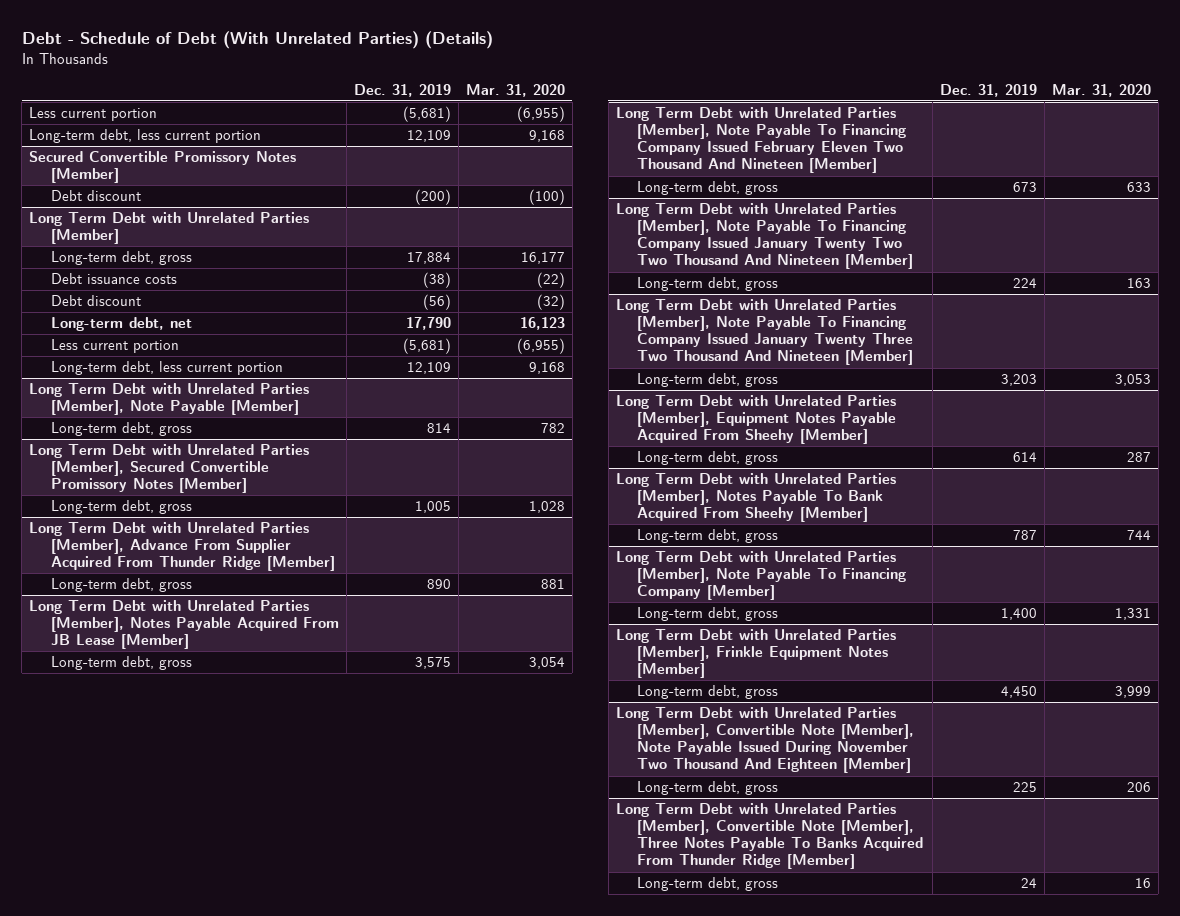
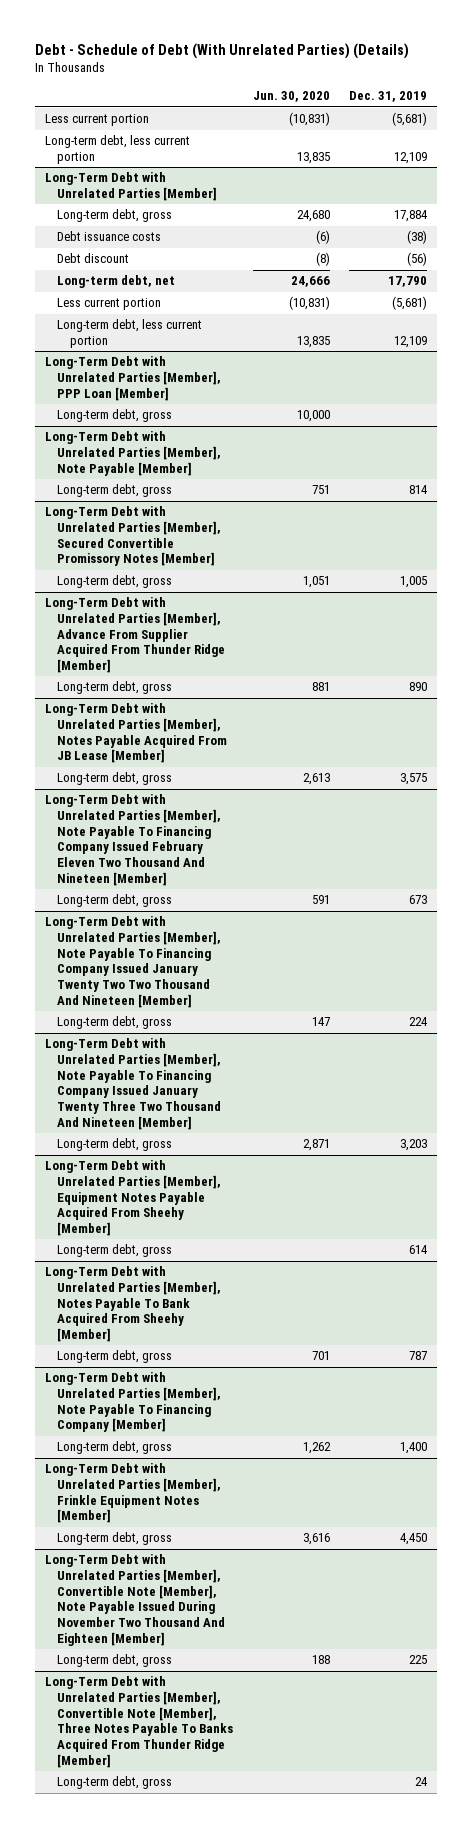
- | Dec. 31, 2019 | Mar. 31, 2020
+ | Jun. 30, 2020 | Dec. 31, 2019
- Secured Convertible Promissory Notes [Member]
- Debt discount | (200) | (100)
- Long Term Debt with Unrelated Parties [Member]
+ Long-Term Debt with Unrelated Parties [Member]
- Long Term Debt with Unrelated Parties [Member], Note Payable [Member]
+ Long-Term Debt with Unrelated Parties [Member], PPP Loan [Member]
+ Long-term debt, gross | 10,000 |
+ Long-Term Debt with Unrelated Parties [Member], Note Payable [Member]
- Long Term Debt with Unrelated Parties [Member], Secured Convertible Promissory Notes [Member]
+ Long-Term Debt with Unrelated Parties [Member], Secured Convertible Promissory Notes [Member]
- Long Term Debt with Unrelated Parties [Member], Advance From Supplier Acquired From Thunder Ridge [Member]
+ Long-Term Debt with Unrelated Parties [Member], Advance From Supplier Acquired From Thunder Ridge [Member]
- Long Term Debt with Unrelated Parties [Member], Notes Payable Acquired From JB Lease [Member]
+ Long-Term Debt with Unrelated Parties [Member], Notes Payable Acquired From JB Lease [Member]
- Long Term Debt with Unrelated Parties [Member], Note Payable To Financing Company Issued February Eleven Two Thousand And Nineteen [Member]
+ Long-Term Debt with Unrelated Parties [Member], Note Payable To Financing Company Issued February Eleven Two Thousand And Nineteen [Member]
- Long Term Debt with Unrelated Parties [Member], Note Payable To Financing Company Issued January Twenty Two Two Thousand And Nineteen [Member]
+ Long-Term Debt with Unrelated Parties [Member], Note Payable To Financing Company Issued January Twenty Two Two Thousand And Nineteen [Member]
- Long Term Debt with Unrelated Parties [Member], Note Payable To Financing Company Issued January Twenty Three Two Thousand And Nineteen [Member]
+ Long-Term Debt with Unrelated Parties [Member], Note Payable To Financing Company Issued January Twenty Three Two Thousand And Nineteen [Member]
- Long Term Debt with Unrelated Parties [Member], Equipment Notes Payable Acquired From Sheehy [Member]
+ Long-Term Debt with Unrelated Parties [Member], Equipment Notes Payable Acquired From Sheehy [Member]
- Long Term Debt with Unrelated Parties [Member], Notes Payable To Bank Acquired From Sheehy [Member]
+ Long-Term Debt with Unrelated Parties [Member], Notes Payable To Bank Acquired From Sheehy [Member]
- Long Term Debt with Unrelated Parties [Member], Note Payable To Financing Company [Member]
+ Long-Term Debt with Unrelated Parties [Member], Note Payable To Financing Company [Member]
- Long Term Debt with Unrelated Parties [Member], Frinkle Equipment Notes [Member]
+ Long-Term Debt with Unrelated Parties [Member], Frinkle Equipment Notes [Member]
- Long Term Debt with Unrelated Parties [Member], Convertible Note [Member], Note Payable Issued During November Two Thousand And Eighteen [Member]
+ Long-Term Debt with Unrelated Parties [Member], Convertible Note [Member], Note Payable Issued During November Two Thousand And Eighteen [Member]
- Long Term Debt with Unrelated Parties [Member], Convertible Note [Member], Three Notes Payable To Banks Acquired From Thunder Ridge [Member]
+ Long-Term Debt with Unrelated Parties [Member], Convertible Note [Member], Three Notes Payable To Banks Acquired From Thunder Ridge [Member]

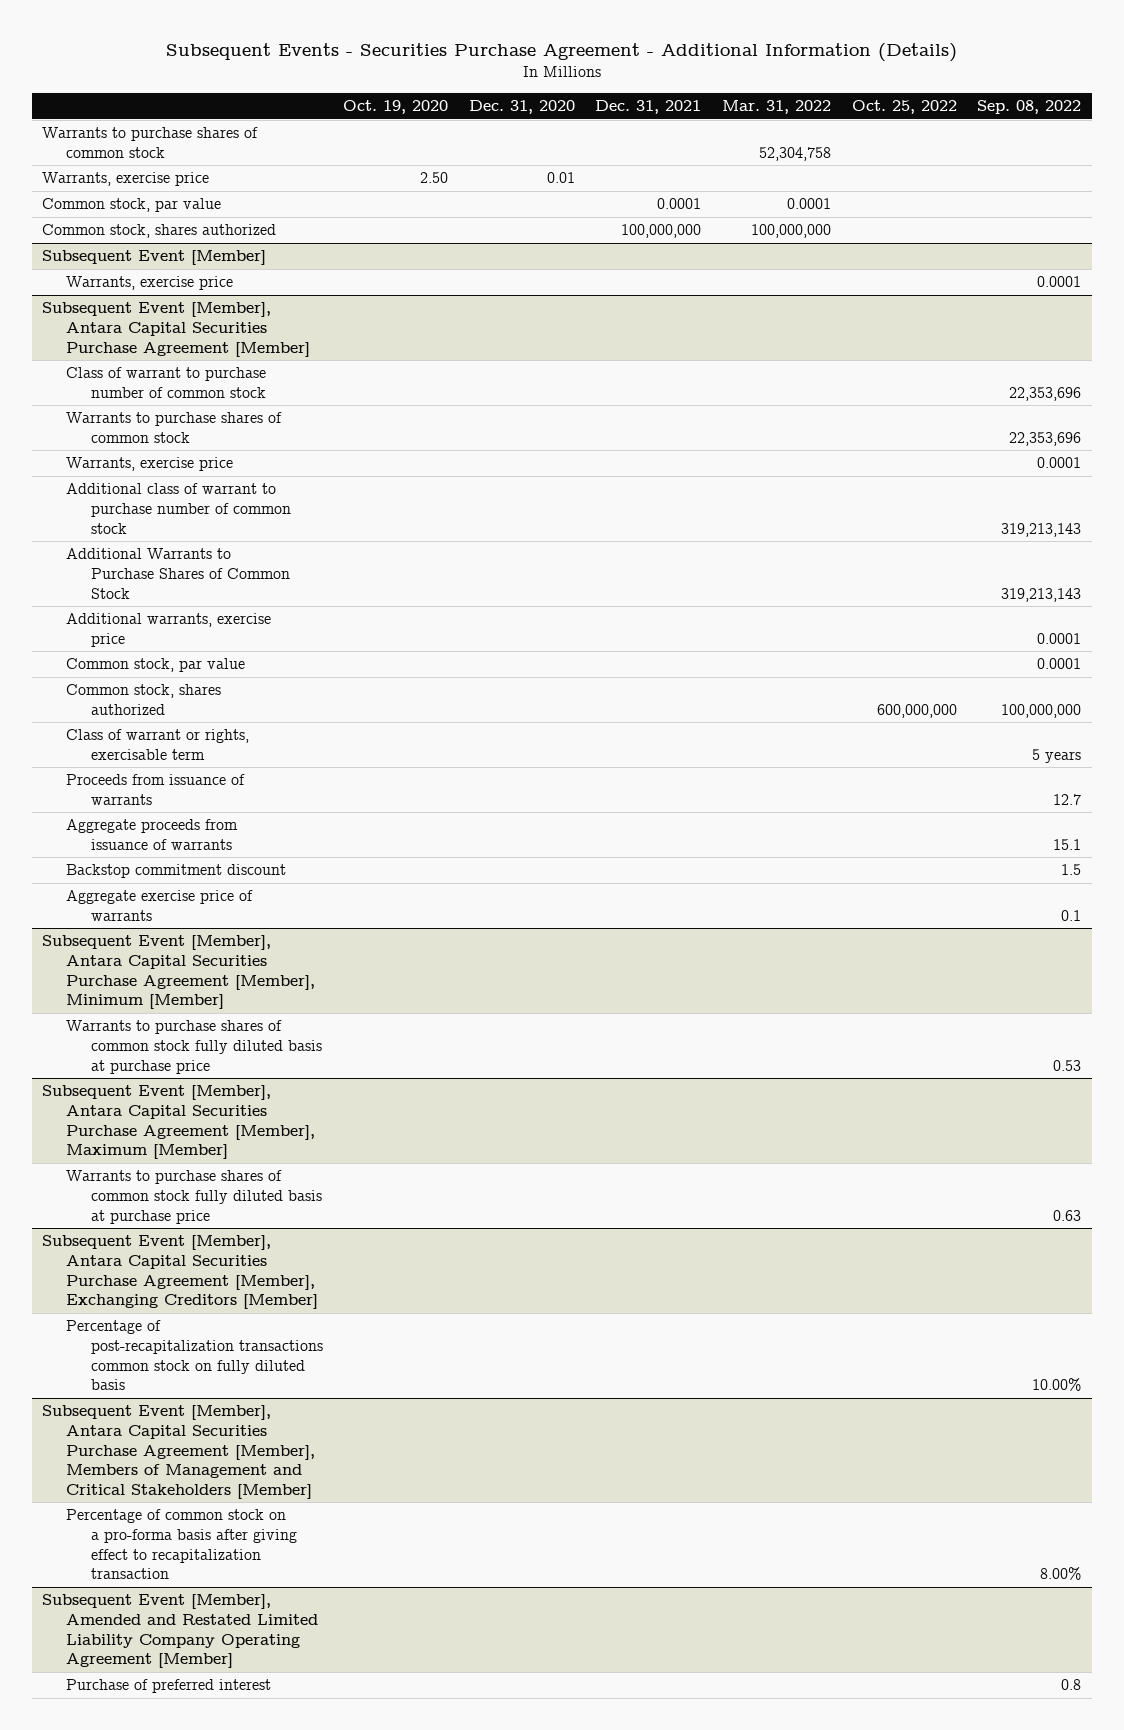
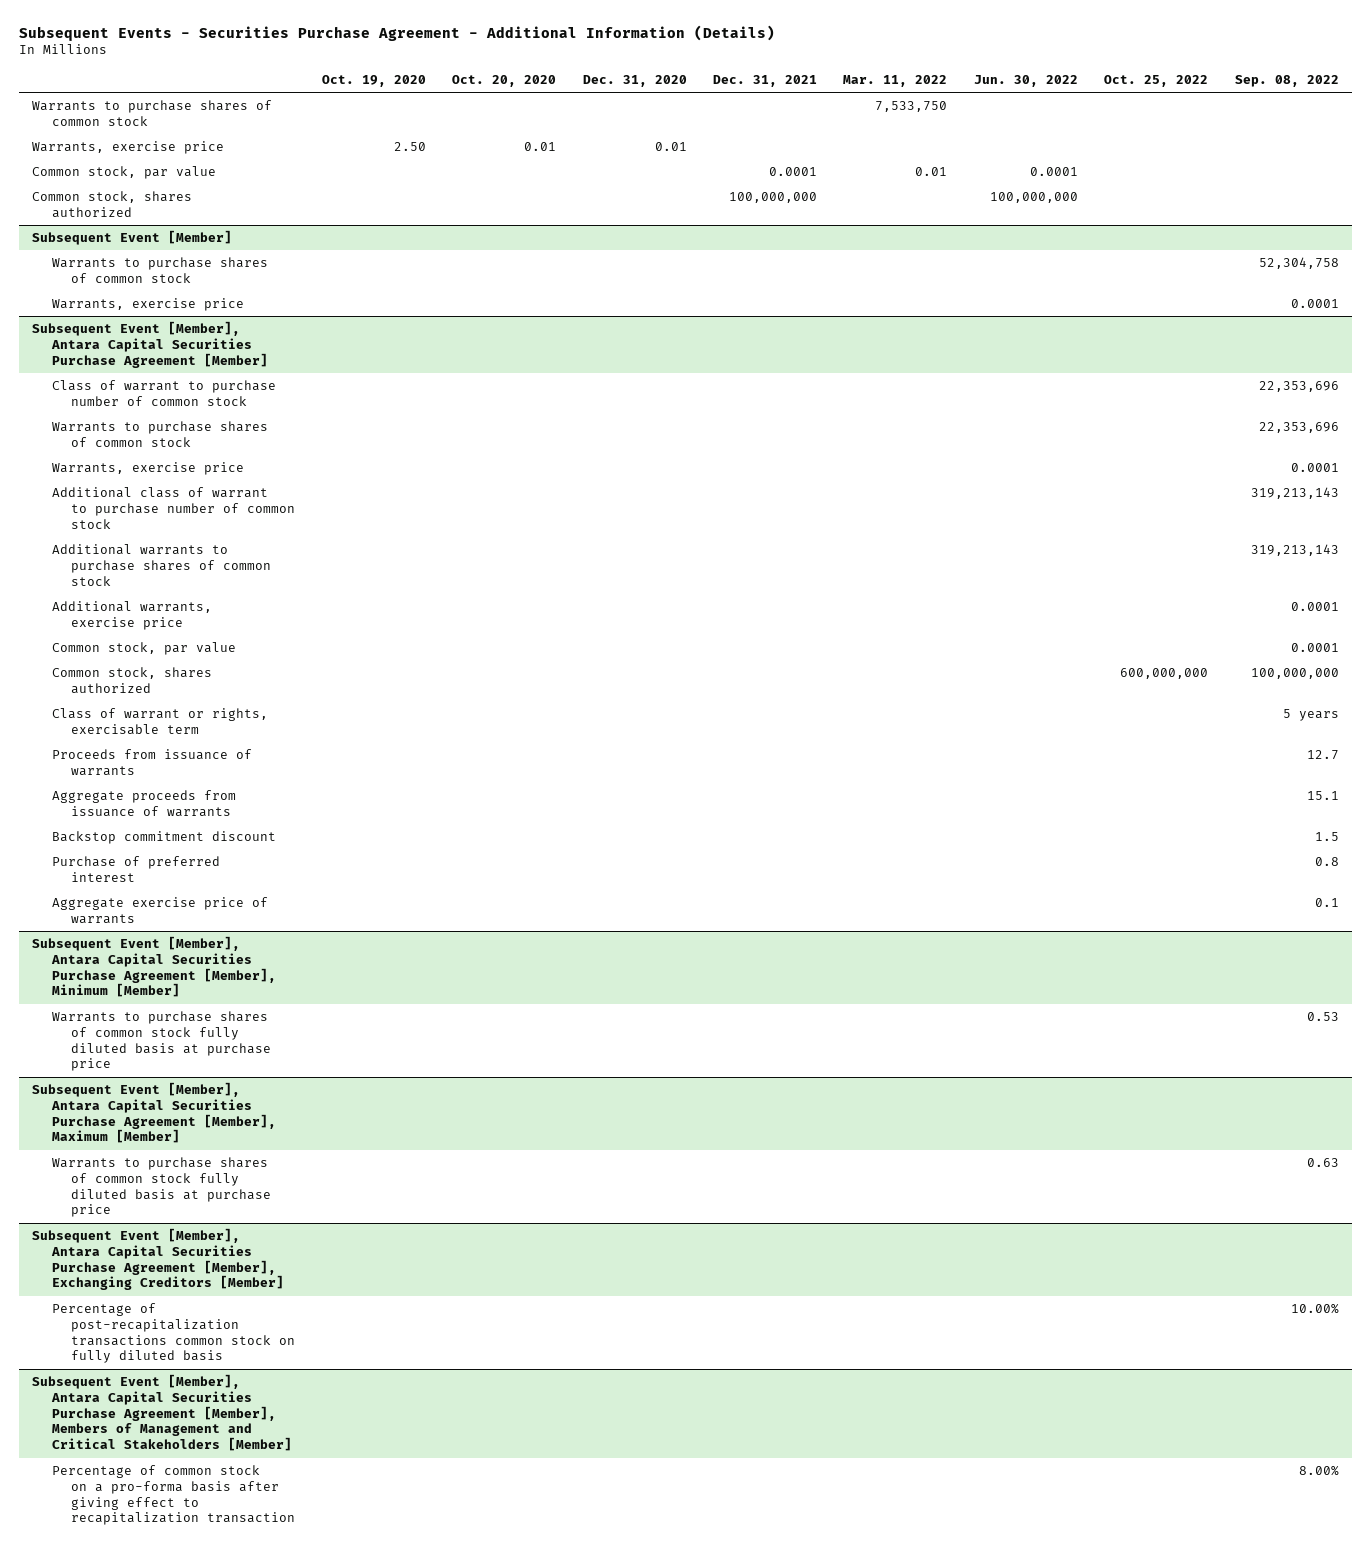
- | Oct. 19, 2020 | Dec. 31, 2020 | Dec. 31, 2021 | Mar. 31, 2022 | Oct. 25, 2022 | Sep. 08, 2022
+ | Oct. 19, 2020 | Oct. 20, 2020 | Dec. 31, 2020 | Dec. 31, 2021 | Mar. 11, 2022 | Jun. 30, 2022 | Oct. 25, 2022 | Sep. 08, 2022
@ Subsequent Event [Member]
+ Warrants to purchase shares of common stock | | | | | | | | 52,304,758
@ Subsequent Event [Member], Antara Capital Securities Purchase Agreement [Member]
- Additional Warrants to Purchase Shares of Common Stock | | | | | | 319,213,143
+ Additional warrants to purchase shares of common stock | | | | | | | | 319,213,143
+ Purchase of preferred interest | | | | | | | | 0.8
- Subsequent Event [Member], Amended and Restated Limited Liability Company Operating Agreement [Member]
- Purchase of preferred interest | | | | | | 0.8

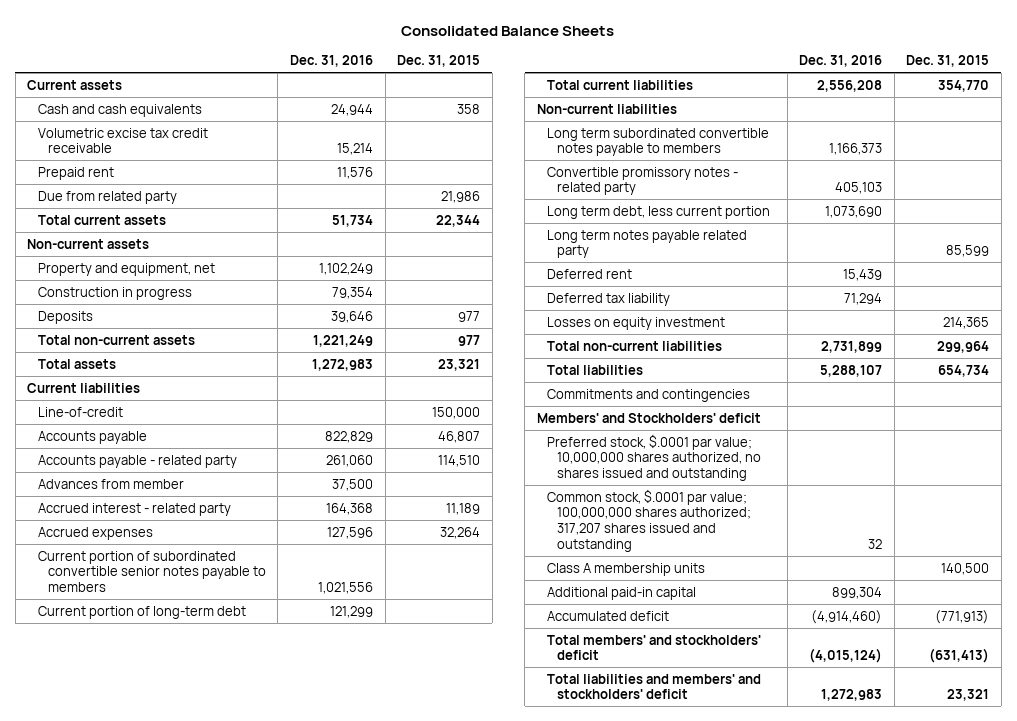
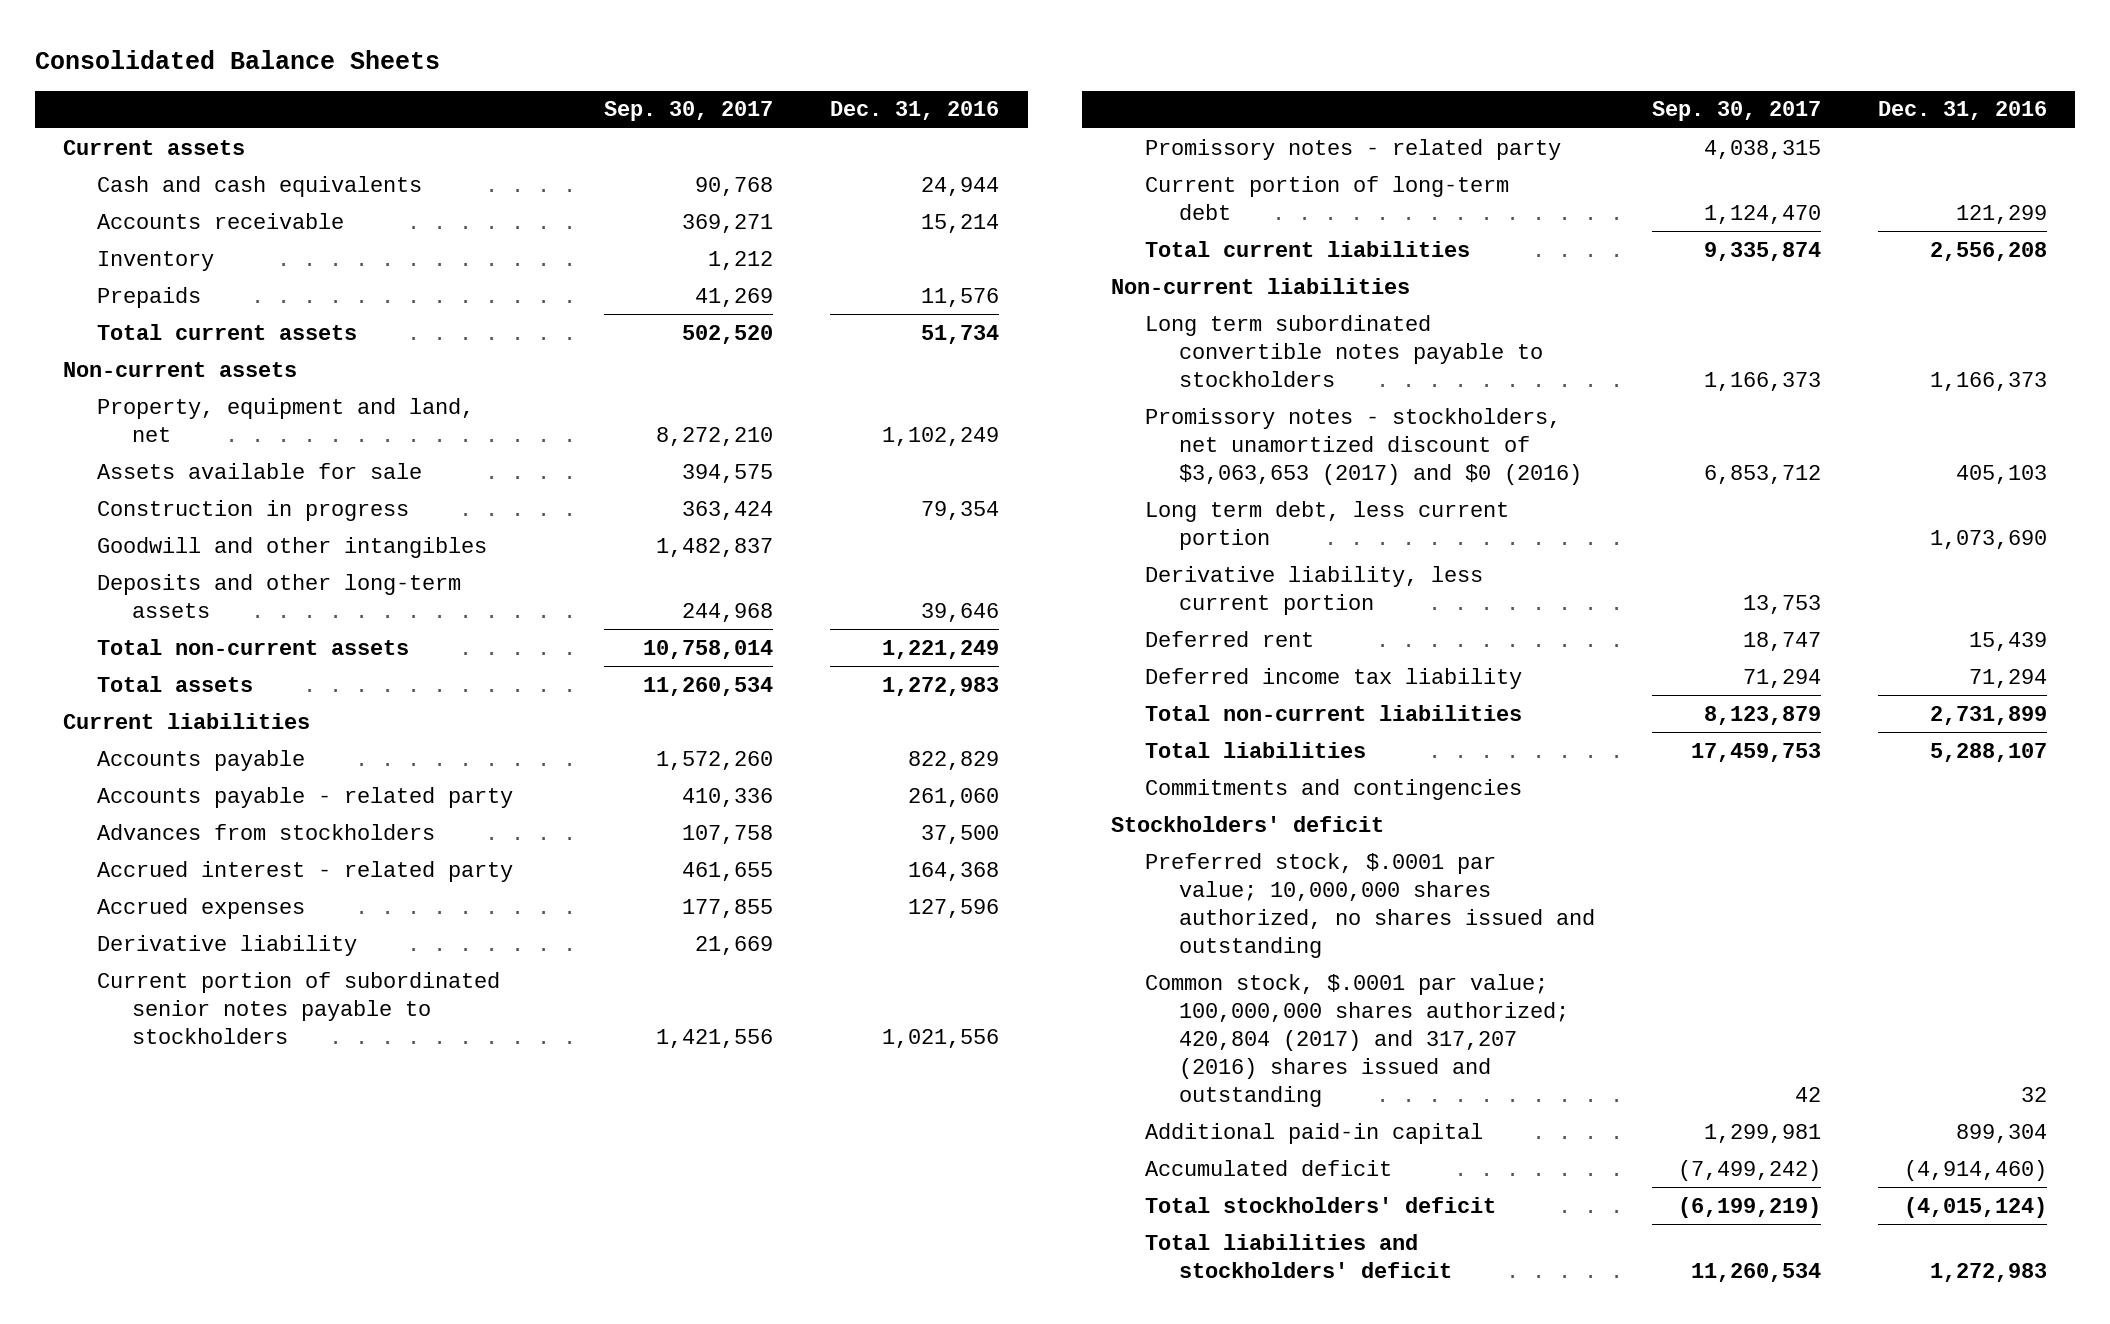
- | Dec. 31, 2016 | Dec. 31, 2015
+ | Sep. 30, 2017 | Dec. 31, 2016
- Volumetric excise tax credit receivable | 15,214 |
- Prepaid rent | 11,576 |
- Due from related party | | 21,986
+ Accounts receivable | 369,271 | 15,214
+ Inventory | 1,212 |
+ Prepaids | 41,269 | 11,576
- Property and equipment, net | 1,102,249 |
+ Property, equipment and land, net | 8,272,210 | 1,102,249
+ Assets available for sale | 394,575 |
- Deposits | 39,646 | 977
+ Goodwill and other intangibles | 1,482,837 |
+ Deposits and other long-term assets | 244,968 | 39,646
- Line-of-credit | | 150,000
- Advances from member | 37,500 |
+ Advances from stockholders | 107,758 | 37,500
- Current portion of subordinated convertible senior notes payable to members | 1,021,556 |
+ Derivative liability | 21,669 |
+ Current portion of subordinated senior notes payable to stockholders | 1,421,556 | 1,021,556
+ Promissory notes - related party | 4,038,315 |
- Long term subordinated convertible notes payable to members | 1,166,373 |
- Convertible promissory notes - related party | 405,103 |
+ Long term subordinated convertible notes payable to stockholders | 1,166,373 | 1,166,373
+ Promissory notes - stockholders, net unamortized discount of $3,063,653 (2017) and $0 (2016) | 6,853,712 | 405,103
- Long term notes payable related party | | 85,599
+ Derivative liability, less current portion | 13,753 |
- Deferred tax liability | 71,294 |
- Losses on equity investment | | 214,365
+ Deferred income tax liability | 71,294 | 71,294
- Members' and Stockholders' deficit
+ Stockholders' deficit
- Common stock, $.0001 par value; 100,000,000 shares authorized; 317,207 shares issued and outstanding | 32 |
- Class A membership units | | 140,500
+ Common stock, $.0001 par value; 100,000,000 shares authorized; 420,804 (2017) and 317,207 (2016) shares issued and outstanding | 42 | 32
- Total members' and stockholders' deficit | (4,015,124) | (631,413)
- Total liabilities and members' and stockholders' deficit | 1,272,983 | 23,321
+ Total stockholders' deficit | (6,199,219) | (4,015,124)
+ Total liabilities and stockholders' deficit | 11,260,534 | 1,272,983

